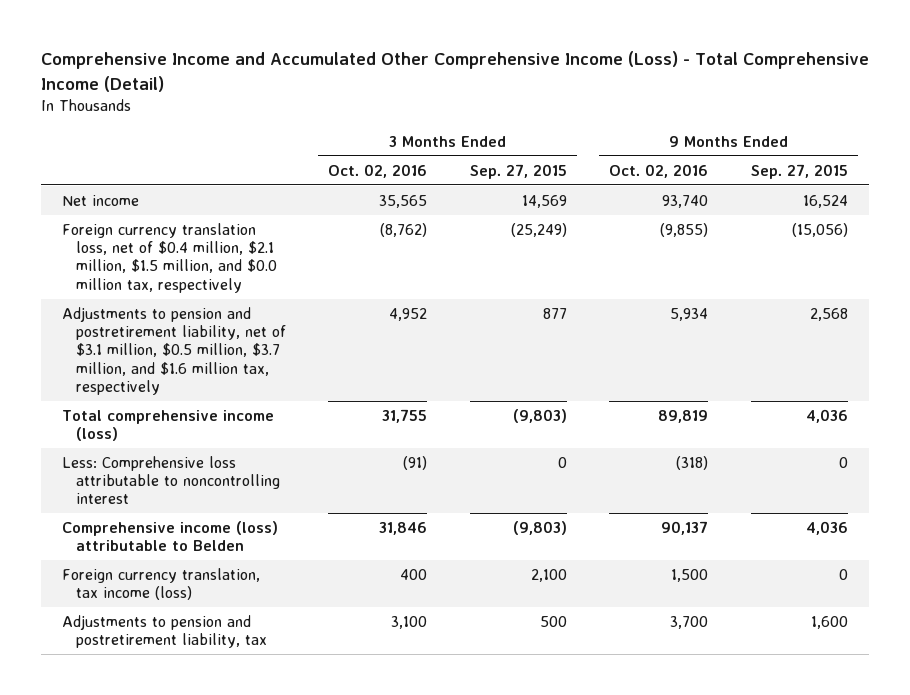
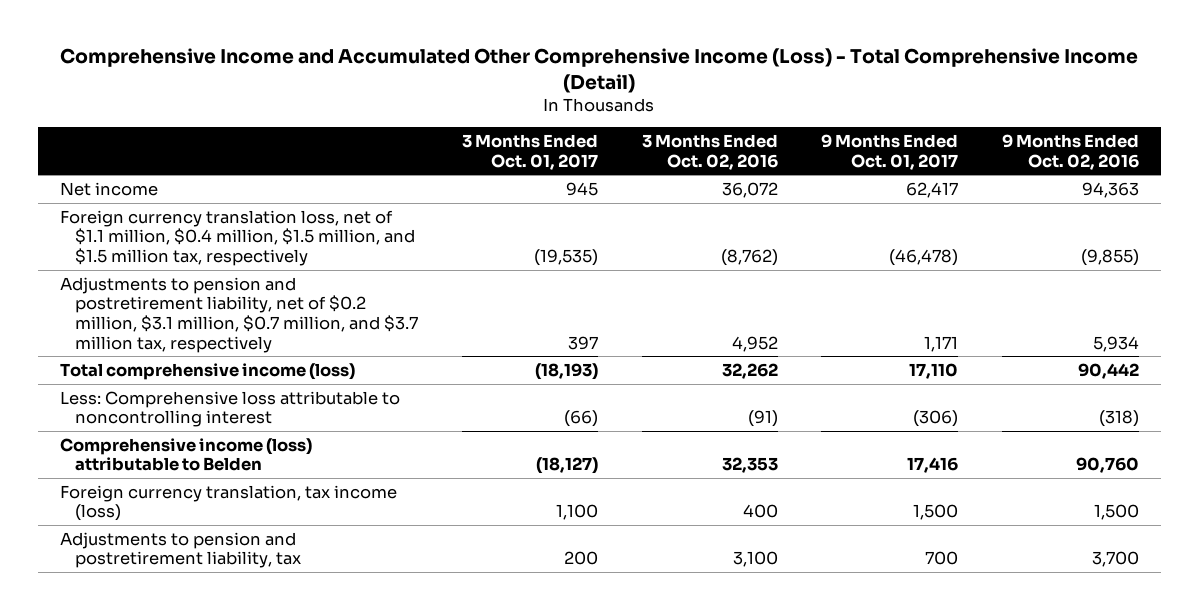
- | 3 Months Ended Oct. 02, 2016 | 3 Months Ended Sep. 27, 2015 | 9 Months Ended Oct. 02, 2016 | 9 Months Ended Sep. 27, 2015
+ | 3 Months Ended Oct. 01, 2017 | 3 Months Ended Oct. 02, 2016 | 9 Months Ended Oct. 01, 2017 | 9 Months Ended Oct. 02, 2016
- Net income | 35,565 | 14,569 | 93,740 | 16,524
- Foreign currency translation loss, net of $0.4 million, $2.1 million, $1.5 million, and $0.0 million tax, respectively | (8,762) | (25,249) | (9,855) | (15,056)
- Adjustments to pension and postretirement liability, net of $3.1 million, $0.5 million, $3.7 million, and $1.6 million tax, respectively | 4,952 | 877 | 5,934 | 2,568
- Total comprehensive income (loss) | 31,755 | (9,803) | 89,819 | 4,036
+ Net income | 945 | 36,072 | 62,417 | 94,363
+ Foreign currency translation loss, net of $1.1 million, $0.4 million, $1.5 million, and $1.5 million tax, respectively | (19,535) | (8,762) | (46,478) | (9,855)
+ Adjustments to pension and postretirement liability, net of $0.2 million, $3.1 million, $0.7 million, and $3.7 million tax, respectively | 397 | 4,952 | 1,171 | 5,934
+ Total comprehensive income (loss) | (18,193) | 32,262 | 17,110 | 90,442
- Comprehensive income (loss) attributable to Belden | 31,846 | (9,803) | 90,137 | 4,036
+ Comprehensive income (loss) attributable to Belden | (18,127) | 32,353 | 17,416 | 90,760

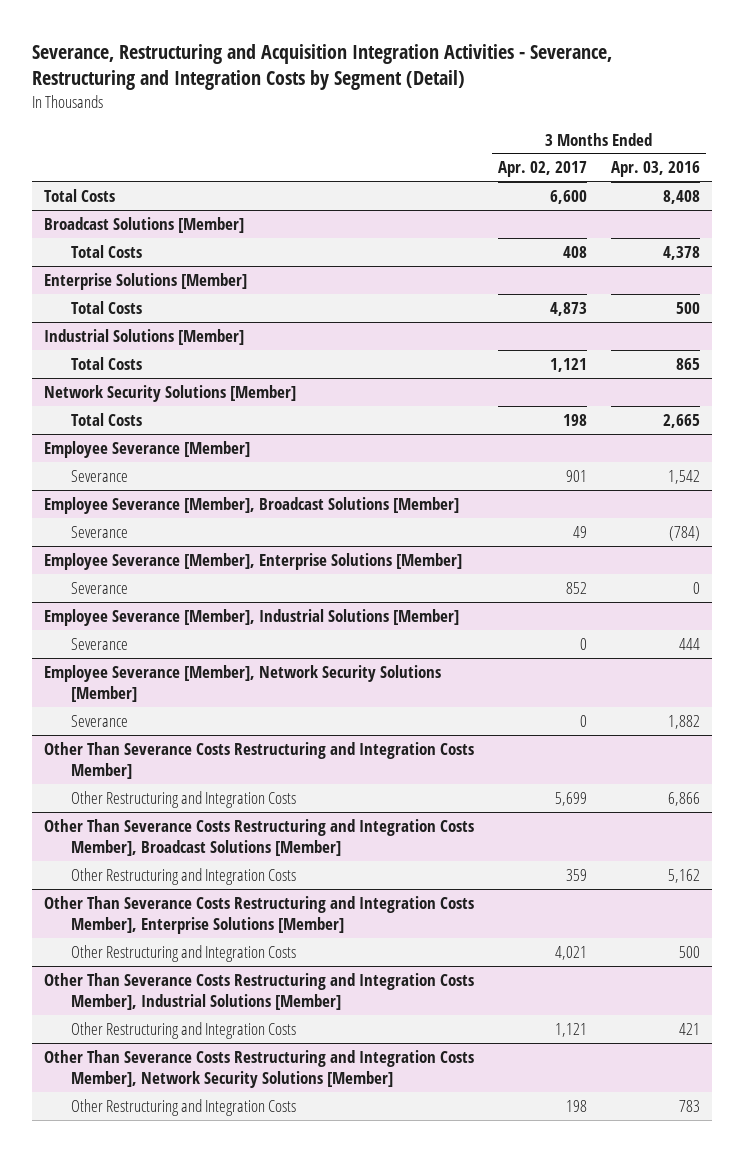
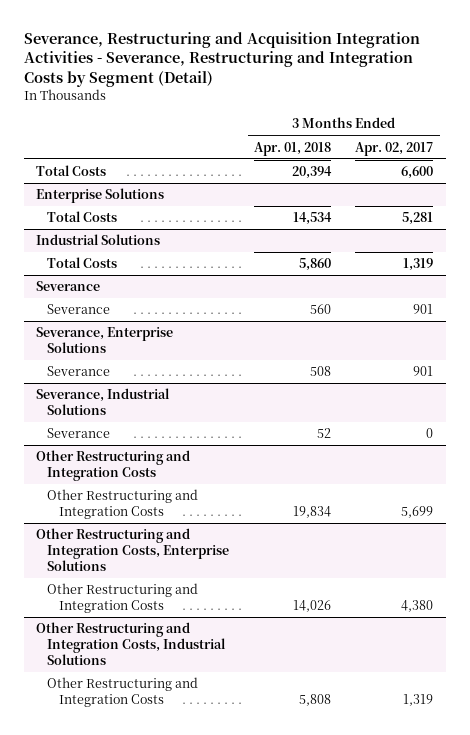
- | 3 Months Ended Apr. 02, 2017 | 3 Months Ended Apr. 03, 2016
+ | 3 Months Ended Apr. 01, 2018 | 3 Months Ended Apr. 02, 2017
- Broadcast Solutions [Member]
- Total Costs | 408 | 4,378
- Enterprise Solutions [Member]
- Total Costs | 4,873 | 500
- Industrial Solutions [Member]
- Total Costs | 1,121 | 865
- Network Security Solutions [Member]
- Total Costs | 198 | 2,665
- Employee Severance [Member]
+ Enterprise Solutions
+ Total Costs | 14,534 | 5,281
+ Industrial Solutions
+ Total Costs | 5,860 | 1,319
+ Severance
- Employee Severance [Member], Broadcast Solutions [Member]
- Severance | 49 | (784)
- Employee Severance [Member], Enterprise Solutions [Member]
- Severance | 852 | 0
- Employee Severance [Member], Industrial Solutions [Member]
- Severance | 0 | 444
- Employee Severance [Member], Network Security Solutions [Member]
+ Severance, Enterprise Solutions
+ Severance | 508 | 901
+ Severance, Industrial Solutions
- Other Than Severance Costs Restructuring and Integration Costs Member]
+ Other Restructuring and Integration Costs
- Other Than Severance Costs Restructuring and Integration Costs Member], Broadcast Solutions [Member]
- Other Restructuring and Integration Costs | 359 | 5,162
- Other Than Severance Costs Restructuring and Integration Costs Member], Enterprise Solutions [Member]
- Other Restructuring and Integration Costs | 4,021 | 500
- Other Than Severance Costs Restructuring and Integration Costs Member], Industrial Solutions [Member]
- Other Restructuring and Integration Costs | 1,121 | 421
- Other Than Severance Costs Restructuring and Integration Costs Member], Network Security Solutions [Member]
- Other Restructuring and Integration Costs | 198 | 783
+ Other Restructuring and Integration Costs, Enterprise Solutions
+ Other Restructuring and Integration Costs | 14,026 | 4,380
+ Other Restructuring and Integration Costs, Industrial Solutions
+ Other Restructuring and Integration Costs | 5,808 | 1,319

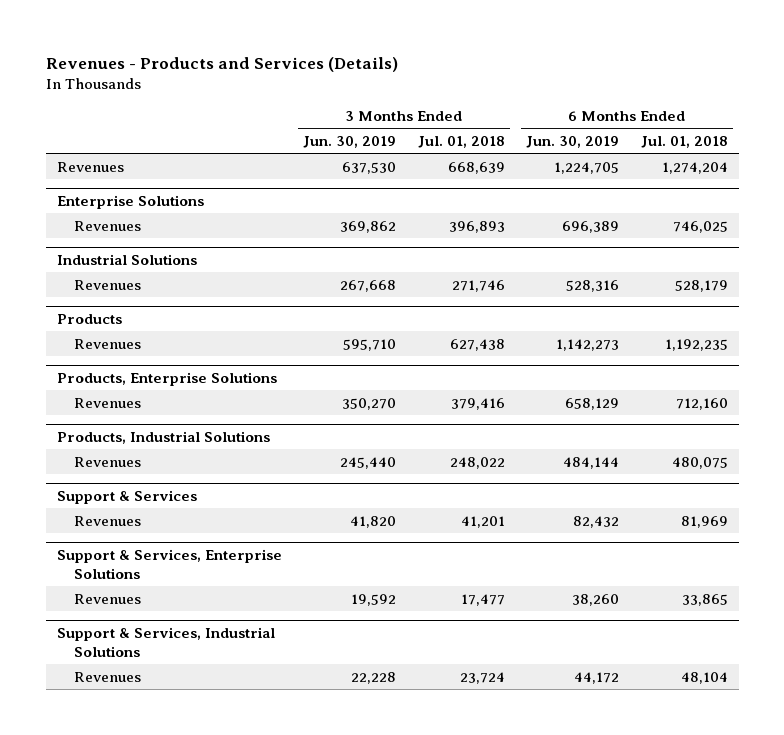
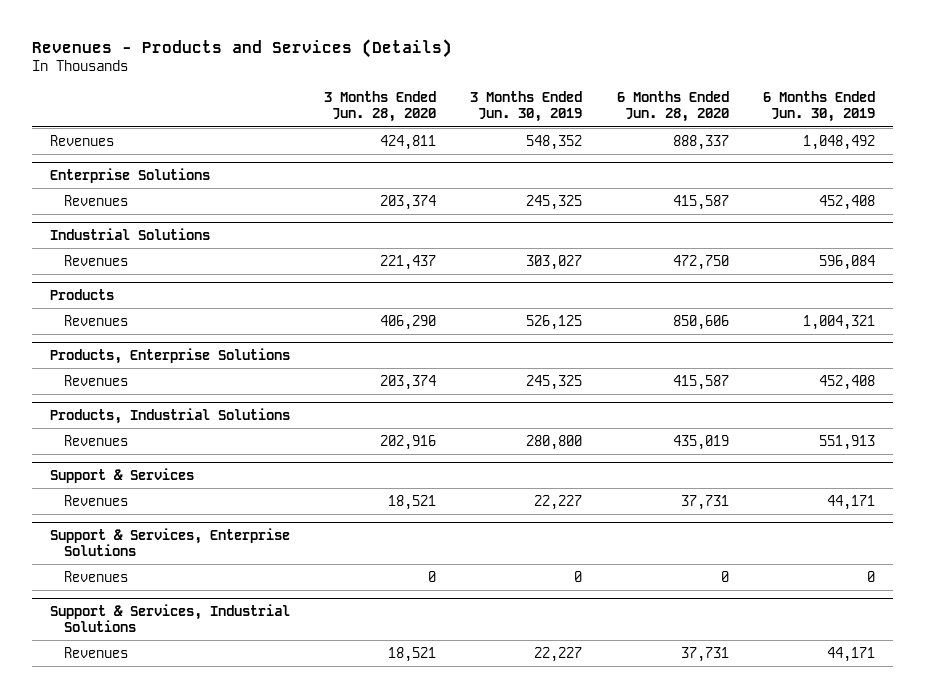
- | 3 Months Ended Jun. 30, 2019 | 3 Months Ended Jul. 01, 2018 | 6 Months Ended Jun. 30, 2019 | 6 Months Ended Jul. 01, 2018
+ | 3 Months Ended Jun. 28, 2020 | 3 Months Ended Jun. 30, 2019 | 6 Months Ended Jun. 28, 2020 | 6 Months Ended Jun. 30, 2019
- Revenues | 637,530 | 668,639 | 1,224,705 | 1,274,204
+ Revenues | 424,811 | 548,352 | 888,337 | 1,048,492
@ Enterprise Solutions
- Revenues | 369,862 | 396,893 | 696,389 | 746,025
+ Revenues | 203,374 | 245,325 | 415,587 | 452,408
@ Industrial Solutions
- Revenues | 267,668 | 271,746 | 528,316 | 528,179
+ Revenues | 221,437 | 303,027 | 472,750 | 596,084
@ Products
- Revenues | 595,710 | 627,438 | 1,142,273 | 1,192,235
+ Revenues | 406,290 | 526,125 | 850,606 | 1,004,321
@ Products, Enterprise Solutions
- Revenues | 350,270 | 379,416 | 658,129 | 712,160
+ Revenues | 203,374 | 245,325 | 415,587 | 452,408
@ Products, Industrial Solutions
- Revenues | 245,440 | 248,022 | 484,144 | 480,075
+ Revenues | 202,916 | 280,800 | 435,019 | 551,913
@ Support & Services
- Revenues | 41,820 | 41,201 | 82,432 | 81,969
+ Revenues | 18,521 | 22,227 | 37,731 | 44,171
@ Support & Services, Enterprise Solutions
- Revenues | 19,592 | 17,477 | 38,260 | 33,865
+ Revenues | 0 | 0 | 0 | 0
@ Support & Services, Industrial Solutions
- Revenues | 22,228 | 23,724 | 44,172 | 48,104
+ Revenues | 18,521 | 22,227 | 37,731 | 44,171

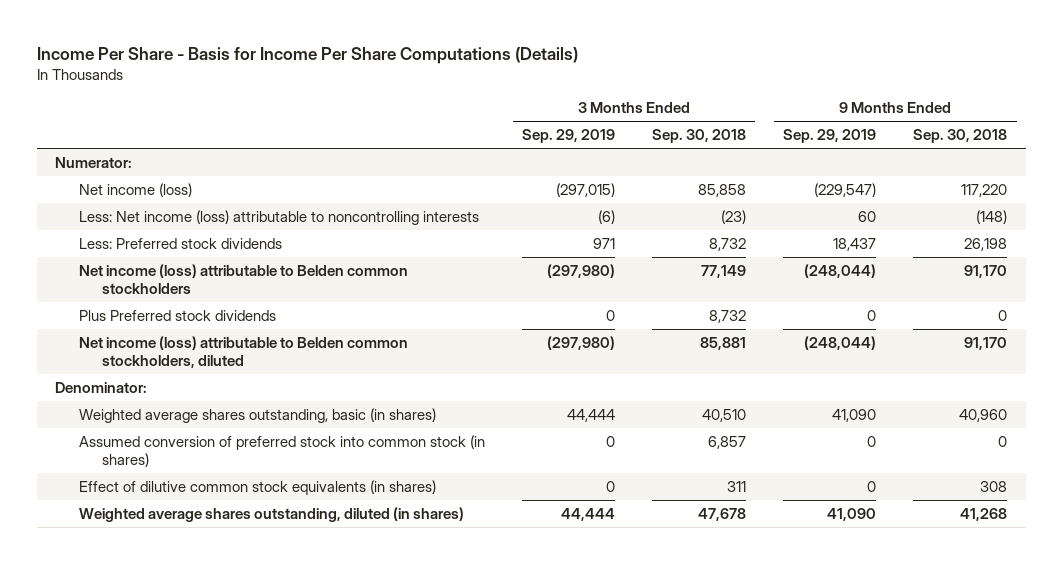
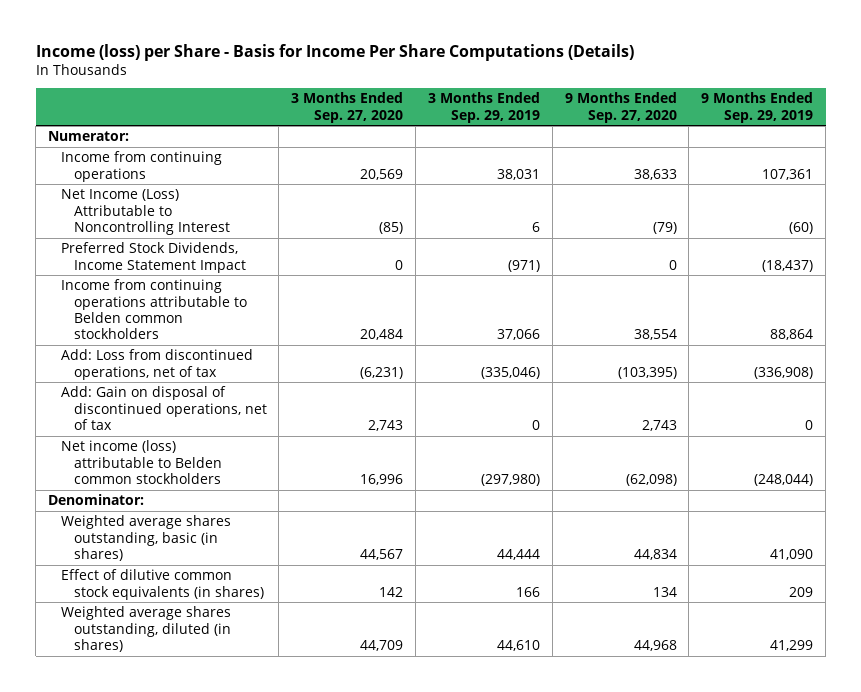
- Income Per Share - Basis for Income Per Share Computations (Details)
+ Income (loss) per Share - Basis for Income Per Share Computations (Details)
- | 3 Months Ended Sep. 29, 2019 | 3 Months Ended Sep. 30, 2018 | 9 Months Ended Sep. 29, 2019 | 9 Months Ended Sep. 30, 2018
+ | 3 Months Ended Sep. 27, 2020 | 3 Months Ended Sep. 29, 2019 | 9 Months Ended Sep. 27, 2020 | 9 Months Ended Sep. 29, 2019
- Net income (loss) | (297,015) | 85,858 | (229,547) | 117,220
- Less: Net income (loss) attributable to noncontrolling interests | (6) | (23) | 60 | (148)
- Less: Preferred stock dividends | 971 | 8,732 | 18,437 | 26,198
+ Income from continuing operations | 20,569 | 38,031 | 38,633 | 107,361
+ Net Income (Loss) Attributable to Noncontrolling Interest | (85) | 6 | (79) | (60)
+ Preferred Stock Dividends, Income Statement Impact | 0 | (971) | 0 | (18,437)
+ Income from continuing operations attributable to Belden common stockholders | 20,484 | 37,066 | 38,554 | 88,864
+ Add: Loss from discontinued operations, net of tax | (6,231) | (335,046) | (103,395) | (336,908)
+ Add: Gain on disposal of discontinued operations, net of tax | 2,743 | 0 | 2,743 | 0
- Plus Preferred stock dividends | 0 | 8,732 | 0 | 0
- Net income (loss) attributable to Belden common stockholders, diluted | (297,980) | 85,881 | (248,044) | 91,170
- Assumed conversion of preferred stock into common stock (in shares) | 0 | 6,857 | 0 | 0
- Effect of dilutive common stock equivalents (in shares) | 0 | 311 | 0 | 308
- Weighted average shares outstanding, diluted (in shares) | 44,444 | 47,678 | 41,090 | 41,268
+ Effect of dilutive common stock equivalents (in shares) | 142 | 166 | 134 | 209
+ Weighted average shares outstanding, diluted (in shares) | 44,709 | 44,610 | 44,968 | 41,299

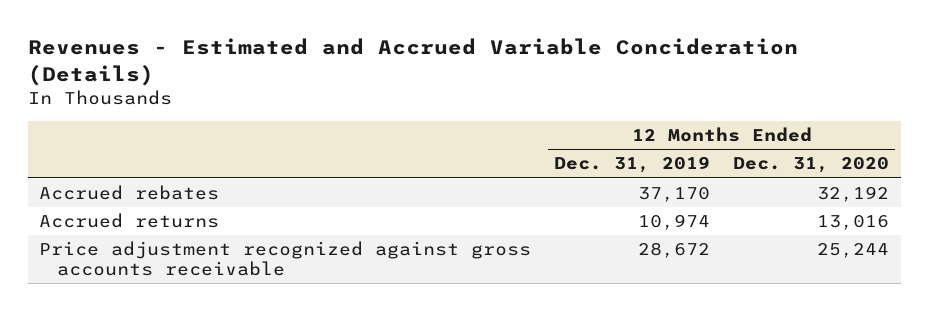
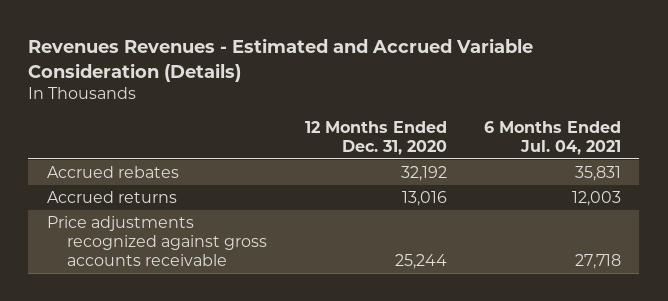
- Revenues - Estimated and Accrued Variable Concideration (Details)
+ Revenues Revenues - Estimated and Accrued Variable Consideration (Details)
- | 12 Months Ended Dec. 31, 2019 | 12 Months Ended Dec. 31, 2020
+ | 12 Months Ended Dec. 31, 2020 | 6 Months Ended Jul. 04, 2021
- Price adjustment recognized against gross accounts receivable | 28,672 | 25,244
+ Price adjustments recognized against gross accounts receivable | 25,244 | 27,718

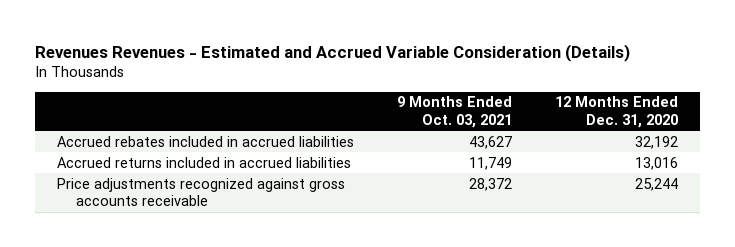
- | 12 Months Ended Dec. 31, 2020 | 6 Months Ended Jul. 04, 2021
+ | 9 Months Ended Oct. 03, 2021 | 12 Months Ended Dec. 31, 2020
- Accrued rebates | 32,192 | 35,831
- Accrued returns | 13,016 | 12,003
+ Accrued rebates included in accrued liabilities | 43,627 | 32,192
+ Accrued returns included in accrued liabilities | 11,749 | 13,016

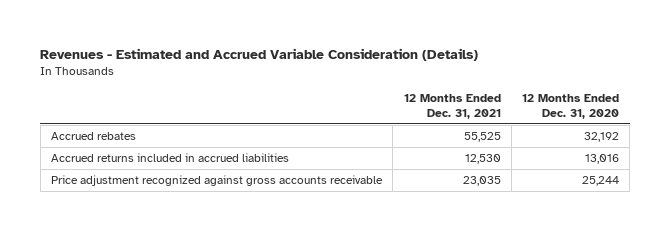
- Revenues Revenues - Estimated and Accrued Variable Consideration (Details)
+ Revenues - Estimated and Accrued Variable Consideration (Details)
- | 9 Months Ended Oct. 03, 2021 | 12 Months Ended Dec. 31, 2020
+ | 12 Months Ended Dec. 31, 2021 | 12 Months Ended Dec. 31, 2020
- Accrued rebates included in accrued liabilities | 43,627 | 32,192
+ Accrued rebates | 55,525 | 32,192
- Price adjustments recognized against gross accounts receivable | 28,372 | 25,244
+ Price adjustment recognized against gross accounts receivable | 23,035 | 25,244

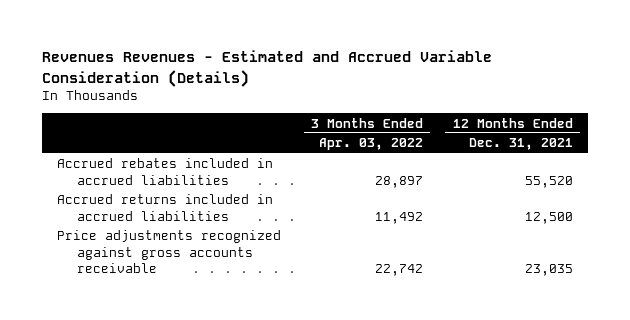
- Revenues - Estimated and Accrued Variable Consideration (Details)
+ Revenues Revenues - Estimated and Accrued Variable Consideration (Details)
- | 12 Months Ended Dec. 31, 2021 | 12 Months Ended Dec. 31, 2020
+ | 3 Months Ended Apr. 03, 2022 | 12 Months Ended Dec. 31, 2021
- Accrued rebates | 55,525 | 32,192
- Accrued returns included in accrued liabilities | 12,530 | 13,016
- Price adjustment recognized against gross accounts receivable | 23,035 | 25,244
+ Accrued rebates included in accrued liabilities | 28,897 | 55,520
+ Accrued returns included in accrued liabilities | 11,492 | 12,500
+ Price adjustments recognized against gross accounts receivable | 22,742 | 23,035

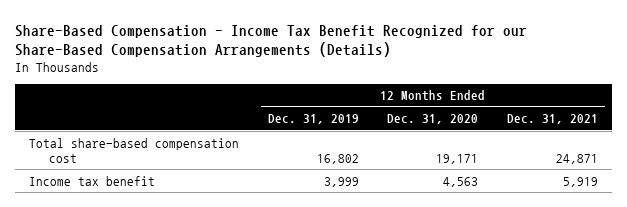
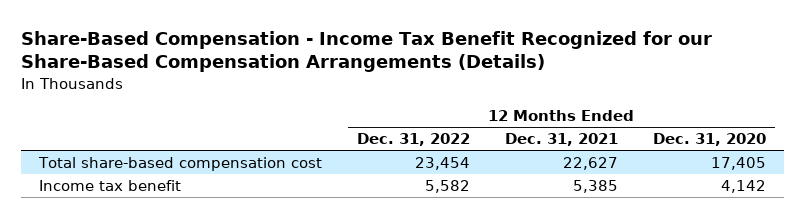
- | 12 Months Ended Dec. 31, 2019 | 12 Months Ended Dec. 31, 2020 | 12 Months Ended Dec. 31, 2021
+ | 12 Months Ended Dec. 31, 2022 | 12 Months Ended Dec. 31, 2021 | 12 Months Ended Dec. 31, 2020
- Total share-based compensation cost | 16,802 | 19,171 | 24,871
- Income tax benefit | 3,999 | 4,563 | 5,919
+ Total share-based compensation cost | 23,454 | 22,627 | 17,405
+ Income tax benefit | 5,582 | 5,385 | 4,142

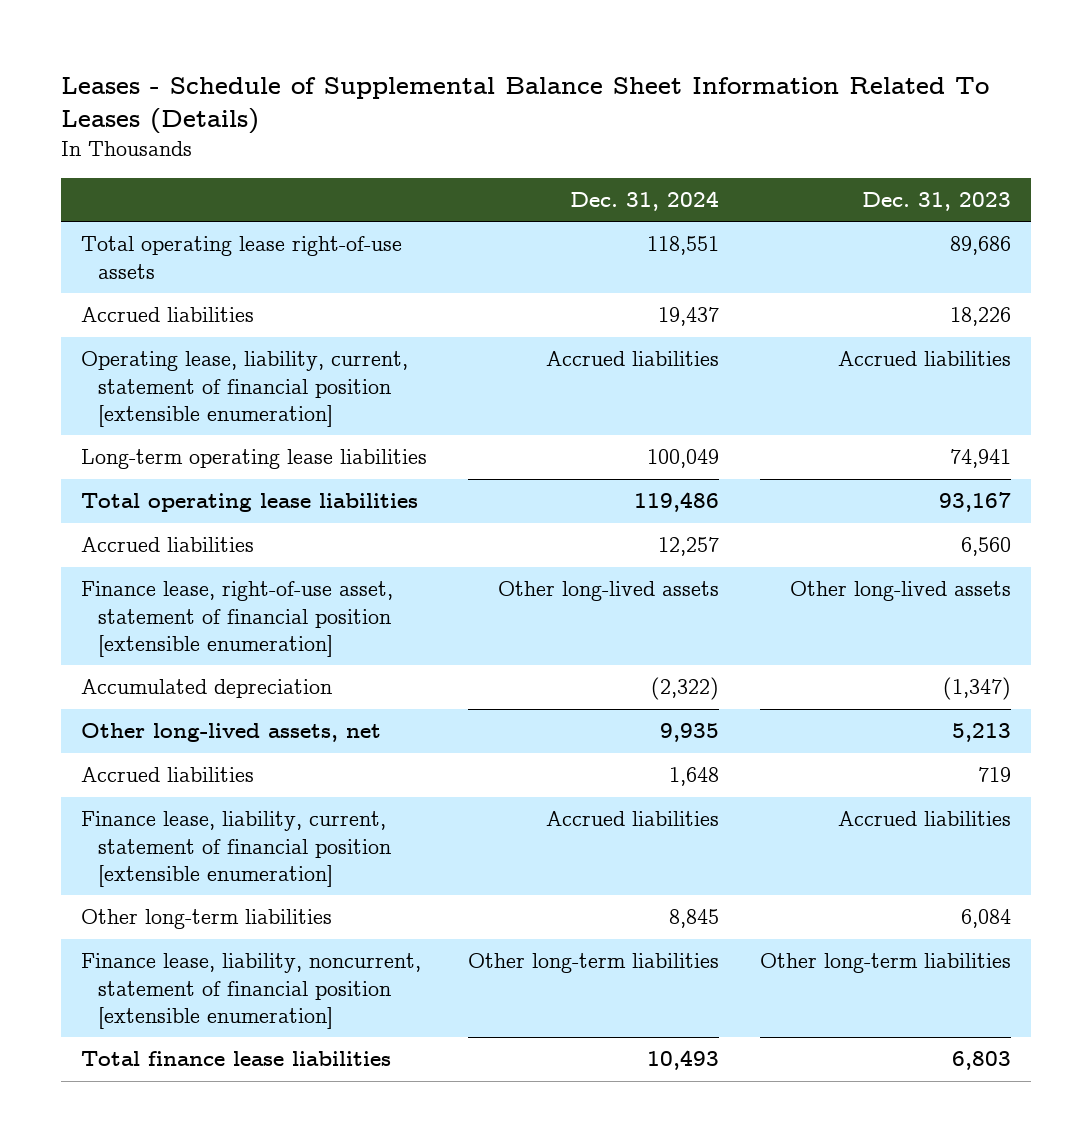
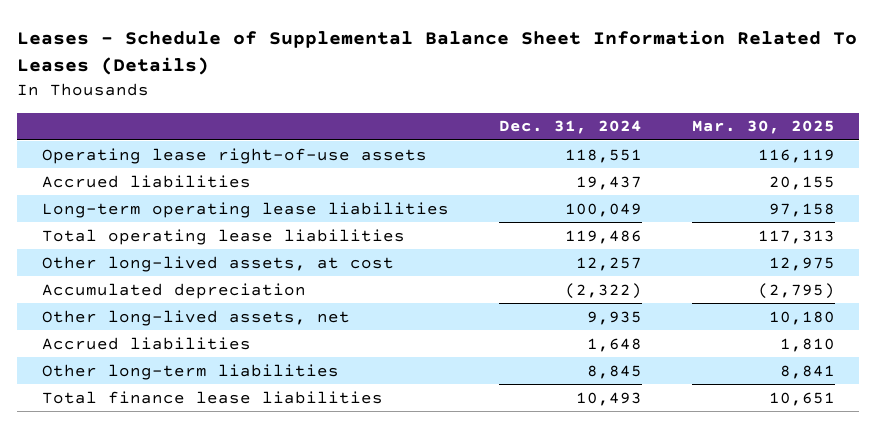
- | Dec. 31, 2024 | Dec. 31, 2023
+ | Dec. 31, 2024 | Mar. 30, 2025
- Total operating lease right-of-use assets | 118,551 | 89,686
+ Operating lease right-of-use assets | 118,551 | 116,119
- Operating lease, liability, current, statement of financial position [extensible enumeration] | Accrued liabilities | Accrued liabilities
- Accrued liabilities | 12,257 | 6,560
- Finance lease, right-of-use asset, statement of financial position [extensible enumeration] | Other long-lived assets | Other long-lived assets
+ Other long-lived assets, at cost | 12,257 | 12,975
- Finance lease, liability, current, statement of financial position [extensible enumeration] | Accrued liabilities | Accrued liabilities
- Finance lease, liability, noncurrent, statement of financial position [extensible enumeration] | Other long-term liabilities | Other long-term liabilities

